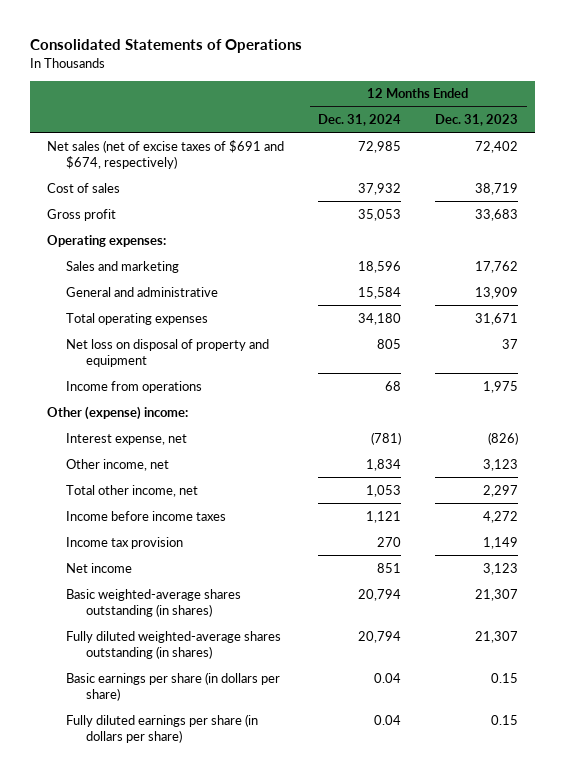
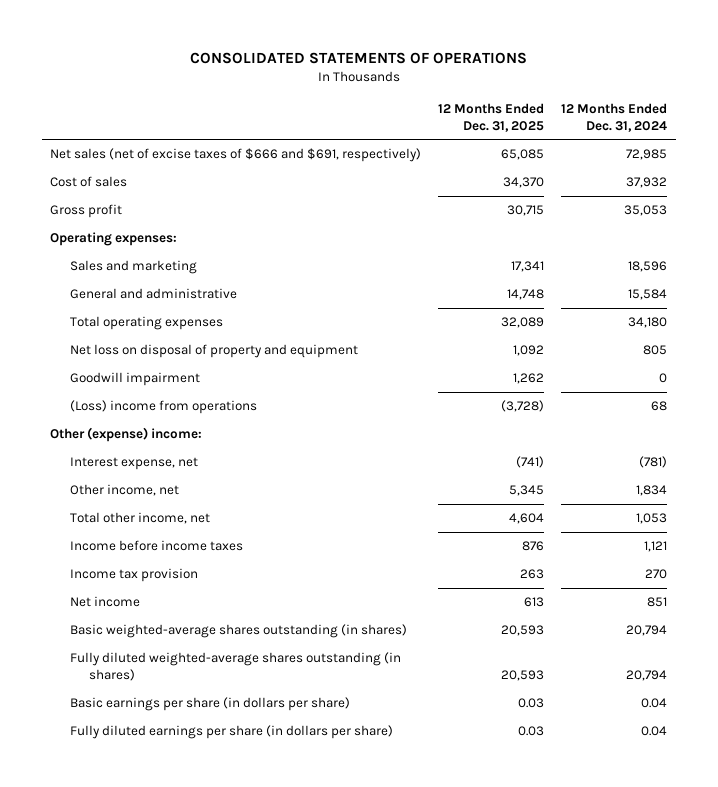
- Consolidated Statements of Operations
+ CONSOLIDATED STATEMENTS OF OPERATIONS
- | 12 Months Ended Dec. 31, 2024 | 12 Months Ended Dec. 31, 2023
+ | 12 Months Ended Dec. 31, 2025 | 12 Months Ended Dec. 31, 2024
- Net sales (net of excise taxes of $691 and $674, respectively) | 72,985 | 72,402
+ Net sales (net of excise taxes of $666 and $691, respectively) | 65,085 | 72,985
- Income from operations | 68 | 1,975
+ Goodwill impairment | 1,262 | 0
+ (Loss) income from operations | (3,728) | 68

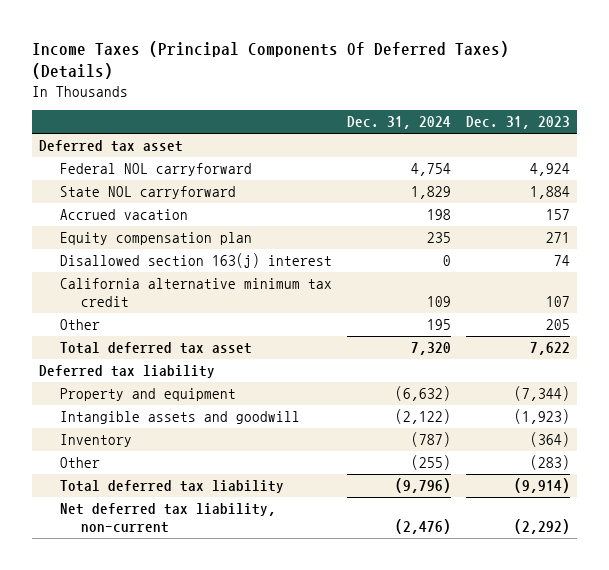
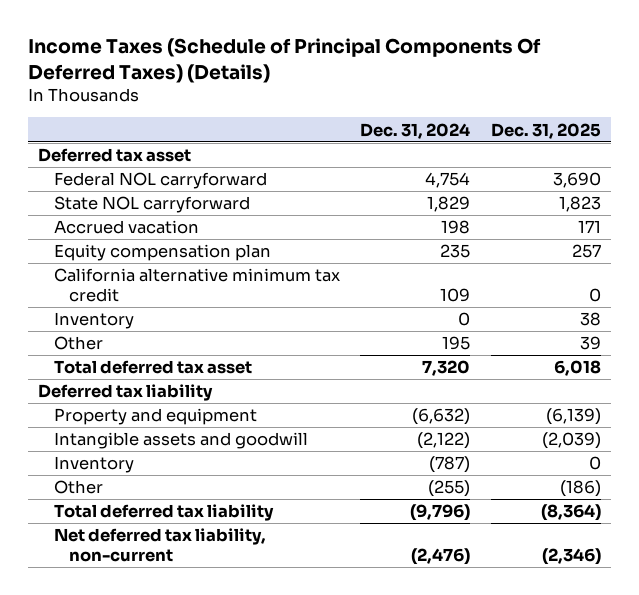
- Income Taxes (Principal Components Of Deferred Taxes) (Details)
+ Income Taxes (Schedule of Principal Components Of Deferred Taxes) (Details)
- | Dec. 31, 2024 | Dec. 31, 2023
+ | Dec. 31, 2024 | Dec. 31, 2025
- Disallowed section 163(j) interest | 0 | 74
+ Inventory | 0 | 38

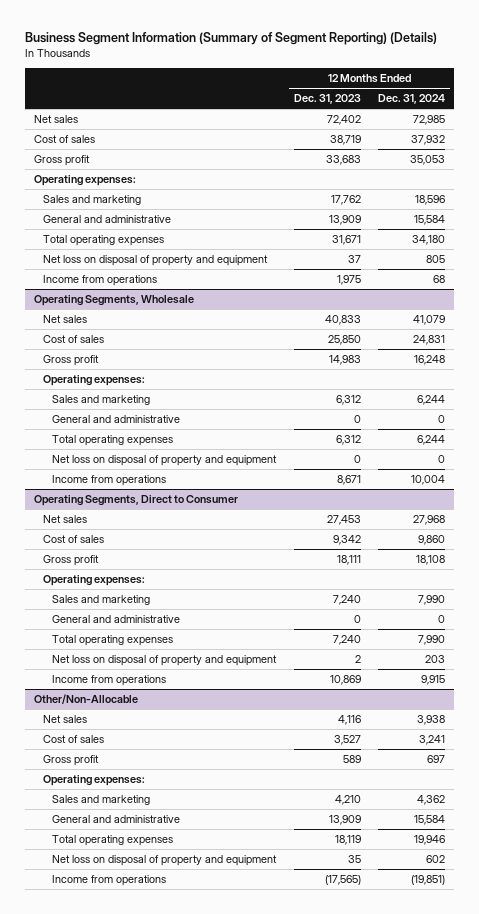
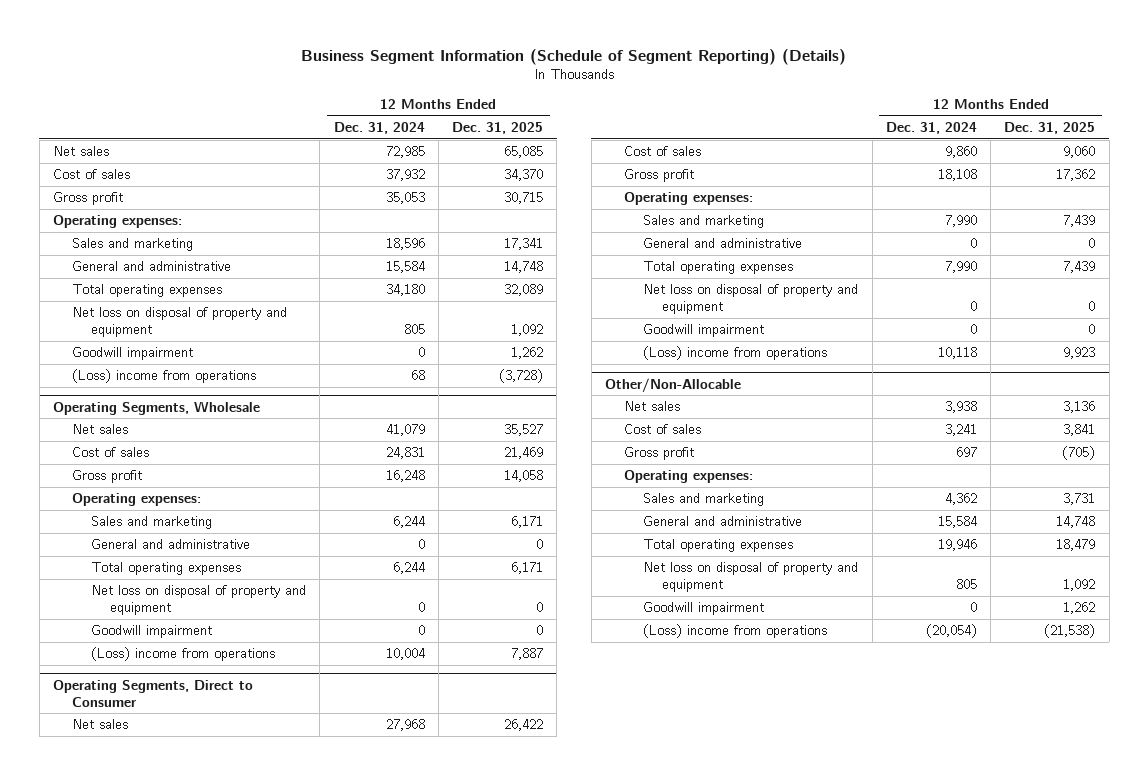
- Business Segment Information (Summary of Segment Reporting) (Details)
+ Business Segment Information (Schedule of Segment Reporting) (Details)
- | 12 Months Ended Dec. 31, 2023 | 12 Months Ended Dec. 31, 2024
+ | 12 Months Ended Dec. 31, 2024 | 12 Months Ended Dec. 31, 2025
- Income from operations | 1,975 | 68
+ Goodwill impairment | 0 | 1,262
+ (Loss) income from operations | 68 | (3,728)
@ Operating Segments, Wholesale
- Income from operations | 8,671 | 10,004
+ Goodwill impairment | 0 | 0
+ (Loss) income from operations | 10,004 | 7,887
@ Operating Segments, Direct to Consumer
- Net loss on disposal of property and equipment | 2 | 203
- Income from operations | 10,869 | 9,915
+ Net loss on disposal of property and equipment | 0 | 0
+ Goodwill impairment | 0 | 0
+ (Loss) income from operations | 10,118 | 9,923
@ Other/Non-Allocable
- Net loss on disposal of property and equipment | 35 | 602
- Income from operations | (17,565) | (19,851)
+ Net loss on disposal of property and equipment | 805 | 1,092
+ Goodwill impairment | 0 | 1,262
+ (Loss) income from operations | (20,054) | (21,538)

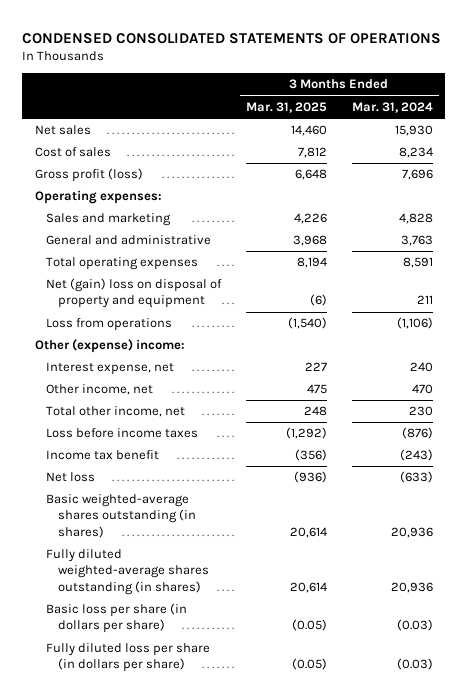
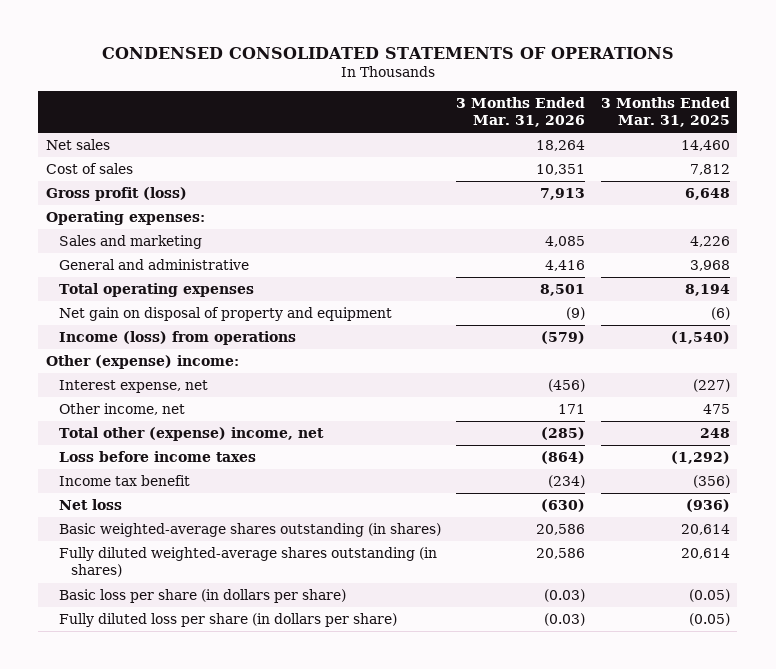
- | 3 Months Ended Mar. 31, 2025 | 3 Months Ended Mar. 31, 2024
+ | 3 Months Ended Mar. 31, 2026 | 3 Months Ended Mar. 31, 2025
- Net (gain) loss on disposal of property and equipment | (6) | 211
- Loss from operations | (1,540) | (1,106)
+ Net gain on disposal of property and equipment | (9) | (6)
+ Income (loss) from operations | (579) | (1,540)
- Interest expense, net | 227 | 240
+ Interest expense, net | (456) | (227)
- Total other income, net | 248 | 230
+ Total other (expense) income, net | (285) | 248

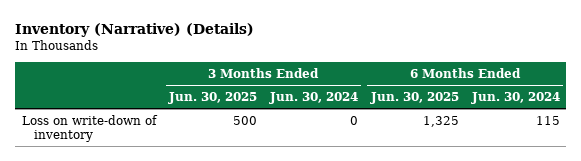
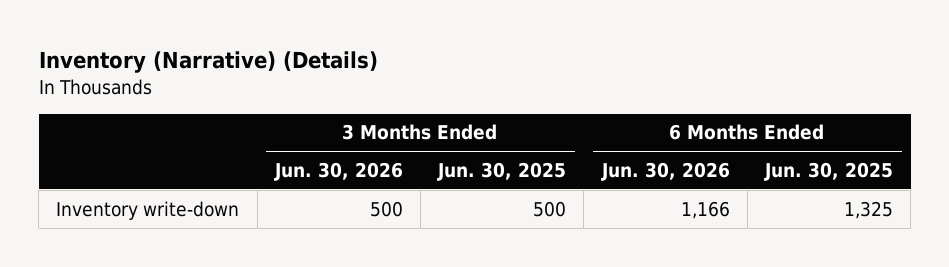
- | 3 Months Ended Jun. 30, 2025 | 3 Months Ended Jun. 30, 2024 | 6 Months Ended Jun. 30, 2025 | 6 Months Ended Jun. 30, 2024
+ | 3 Months Ended Jun. 30, 2026 | 3 Months Ended Jun. 30, 2025 | 6 Months Ended Jun. 30, 2026 | 6 Months Ended Jun. 30, 2025
- Loss on write-down of inventory | 500 | 0 | 1,325 | 115
+ Inventory write-down | 500 | 500 | 1,166 | 1,325

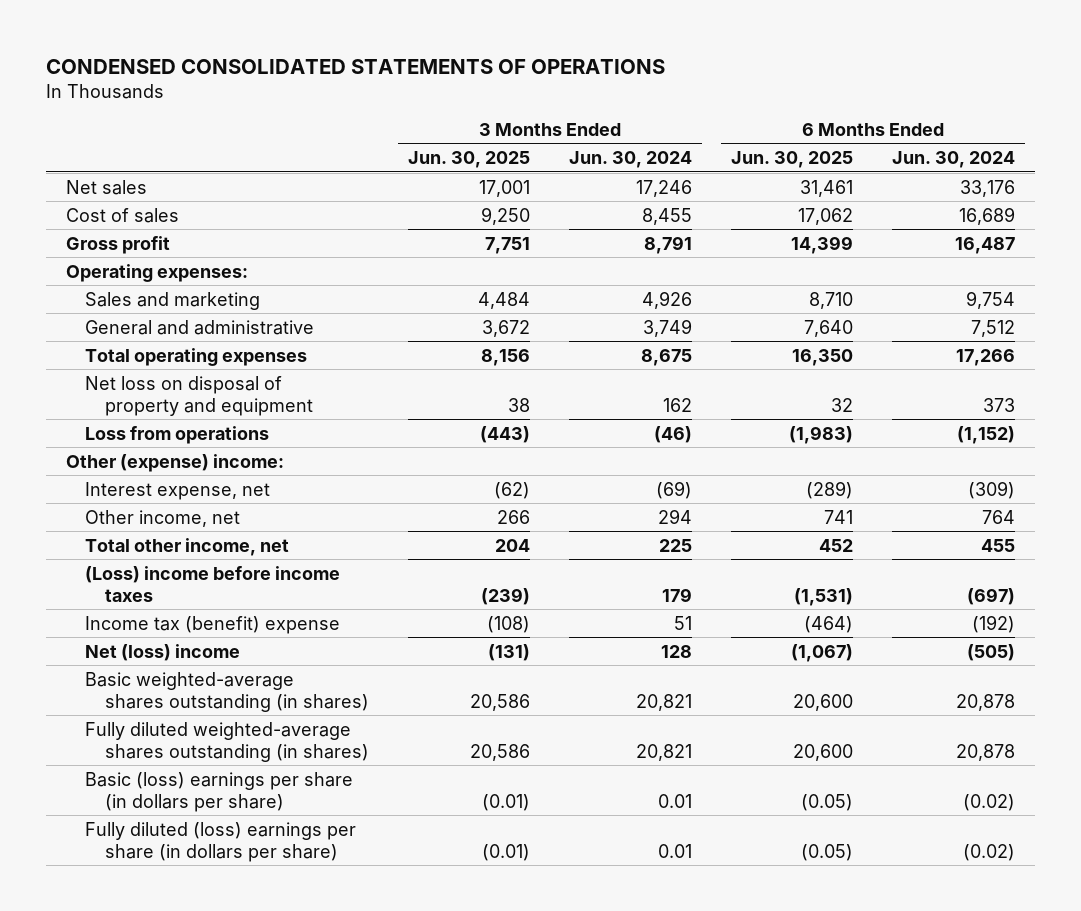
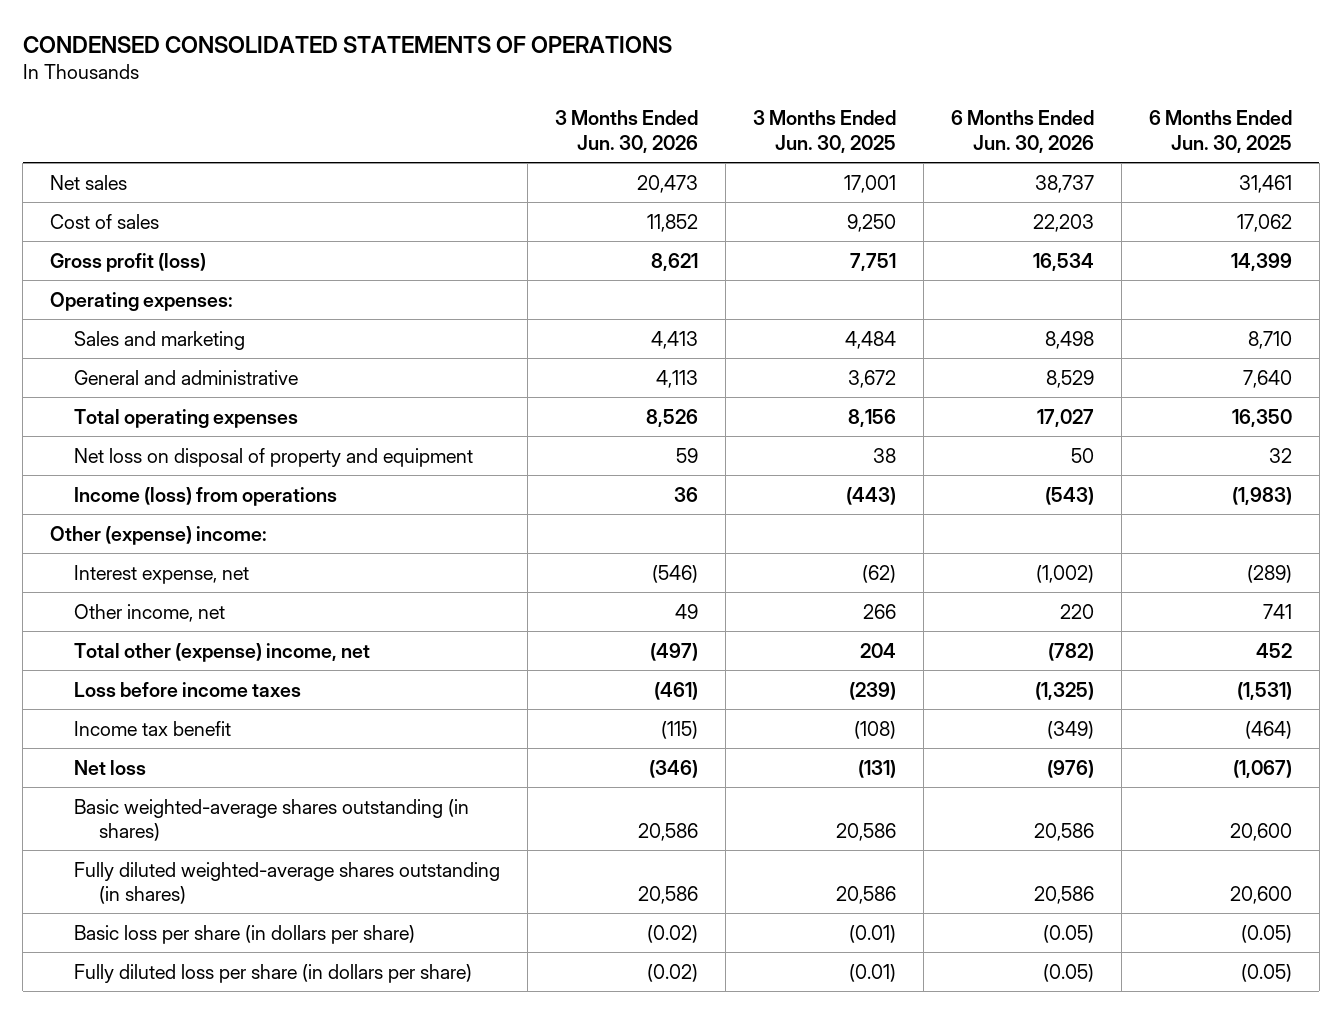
- | 3 Months Ended Jun. 30, 2025 | 3 Months Ended Jun. 30, 2024 | 6 Months Ended Jun. 30, 2025 | 6 Months Ended Jun. 30, 2024
+ | 3 Months Ended Jun. 30, 2026 | 3 Months Ended Jun. 30, 2025 | 6 Months Ended Jun. 30, 2026 | 6 Months Ended Jun. 30, 2025
- Gross profit | 7,751 | 8,791 | 14,399 | 16,487
+ Gross profit (loss) | 8,621 | 7,751 | 16,534 | 14,399
- Loss from operations | (443) | (46) | (1,983) | (1,152)
+ Income (loss) from operations | 36 | (443) | (543) | (1,983)
- Total other income, net | 204 | 225 | 452 | 455
- (Loss) income before income taxes | (239) | 179 | (1,531) | (697)
- Income tax (benefit) expense | (108) | 51 | (464) | (192)
- Net (loss) income | (131) | 128 | (1,067) | (505)
+ Total other (expense) income, net | (497) | 204 | (782) | 452
+ Loss before income taxes | (461) | (239) | (1,325) | (1,531)
+ Income tax benefit | (115) | (108) | (349) | (464)
+ Net loss | (346) | (131) | (976) | (1,067)
- Basic (loss) earnings per share (in dollars per share) | (0.01) | 0.01 | (0.05) | (0.02)
- Fully diluted (loss) earnings per share (in dollars per share) | (0.01) | 0.01 | (0.05) | (0.02)
+ Basic loss per share (in dollars per share) | (0.02) | (0.01) | (0.05) | (0.05)
+ Fully diluted loss per share (in dollars per share) | (0.02) | (0.01) | (0.05) | (0.05)

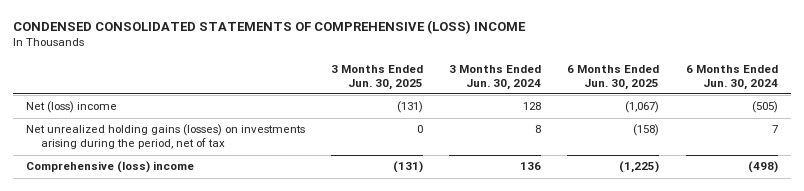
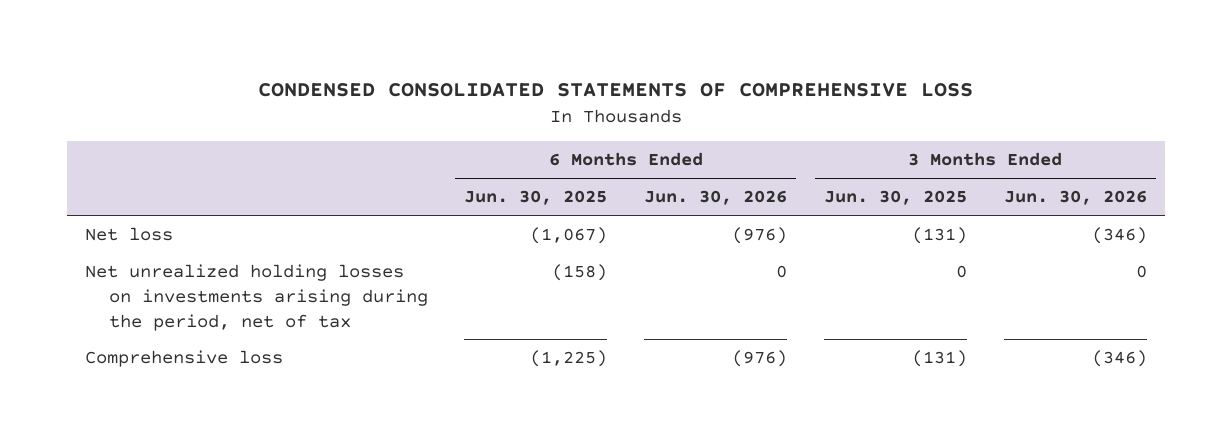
- CONDENSED CONSOLIDATED STATEMENTS OF COMPREHENSIVE (LOSS) INCOME
+ CONDENSED CONSOLIDATED STATEMENTS OF COMPREHENSIVE LOSS
- | 3 Months Ended Jun. 30, 2025 | 3 Months Ended Jun. 30, 2024 | 6 Months Ended Jun. 30, 2025 | 6 Months Ended Jun. 30, 2024
+ | 6 Months Ended Jun. 30, 2025 | 6 Months Ended Jun. 30, 2026 | 3 Months Ended Jun. 30, 2025 | 3 Months Ended Jun. 30, 2026
- Net (loss) income | (131) | 128 | (1,067) | (505)
- Net unrealized holding gains (losses) on investments arising during the period, net of tax | 0 | 8 | (158) | 7
- Comprehensive (loss) income | (131) | 136 | (1,225) | (498)
+ Net loss | (1,067) | (976) | (131) | (346)
+ Net unrealized holding losses on investments arising during the period, net of tax | (158) | 0 | 0 | 0
+ Comprehensive loss | (1,225) | (976) | (131) | (346)

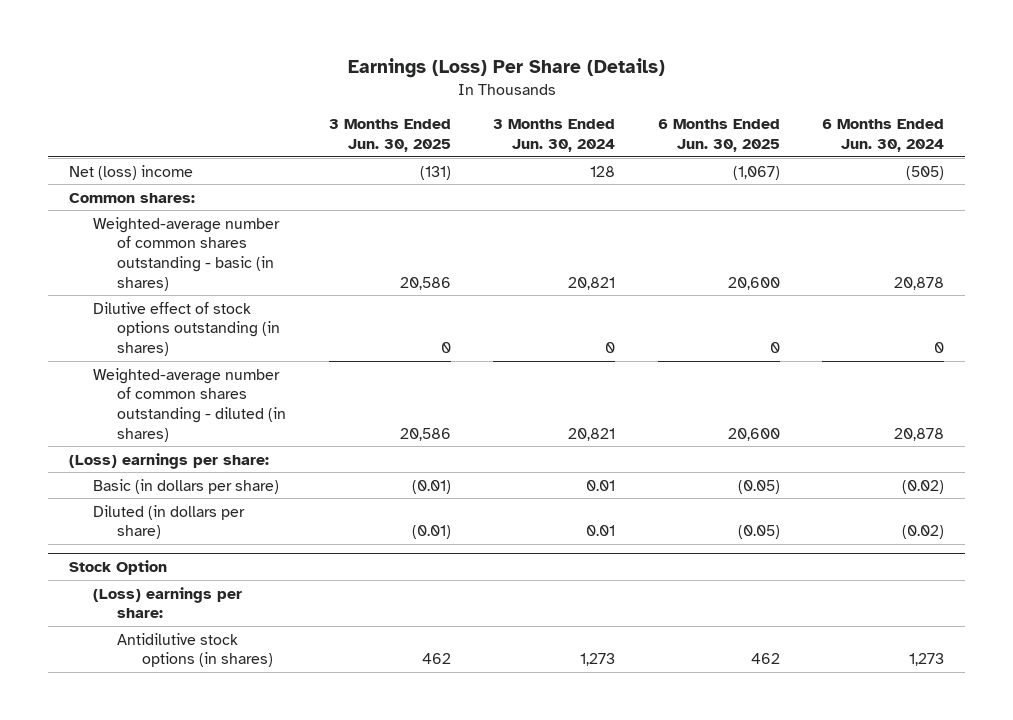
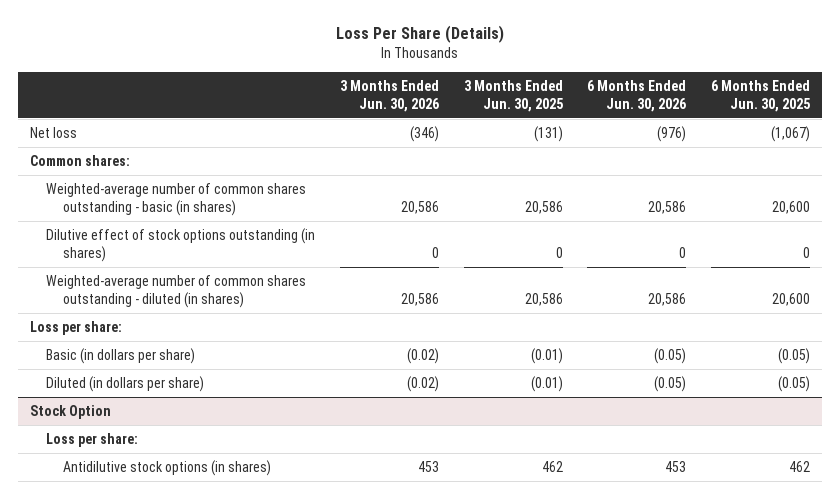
- Earnings (Loss) Per Share (Details)
+ Loss Per Share (Details)
- | 3 Months Ended Jun. 30, 2025 | 3 Months Ended Jun. 30, 2024 | 6 Months Ended Jun. 30, 2025 | 6 Months Ended Jun. 30, 2024
+ | 3 Months Ended Jun. 30, 2026 | 3 Months Ended Jun. 30, 2025 | 6 Months Ended Jun. 30, 2026 | 6 Months Ended Jun. 30, 2025
- Net (loss) income | (131) | 128 | (1,067) | (505)
+ Net loss | (346) | (131) | (976) | (1,067)
- (Loss) earnings per share:
+ Loss per share:
@ Stock Option
- (Loss) earnings per share:
+ Loss per share:

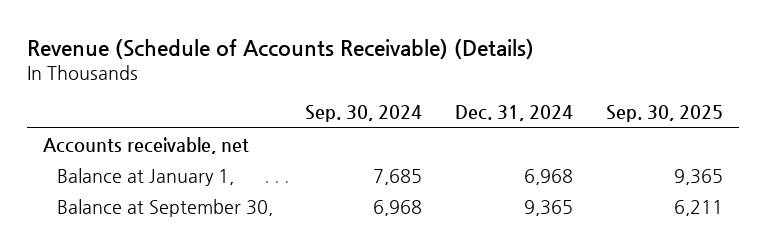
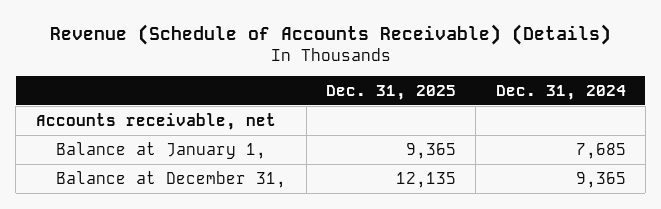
- | Sep. 30, 2024 | Dec. 31, 2024 | Sep. 30, 2025
+ | Dec. 31, 2025 | Dec. 31, 2024
- Balance at January 1, | 7,685 | 6,968 | 9,365
- Balance at September 30, | 6,968 | 9,365 | 6,211
+ Balance at January 1, | 9,365 | 7,685
+ Balance at December 31, | 12,135 | 9,365

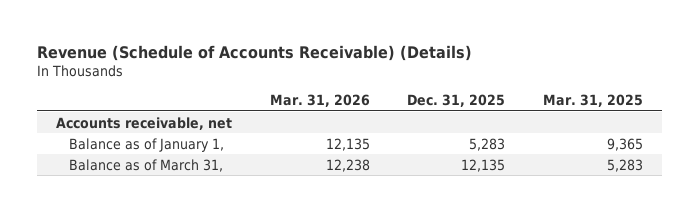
- | Dec. 31, 2025 | Dec. 31, 2024
+ | Mar. 31, 2026 | Dec. 31, 2025 | Mar. 31, 2025
- Balance at January 1, | 9,365 | 7,685
- Balance at December 31, | 12,135 | 9,365
+ Balance as of January 1, | 12,135 | 5,283 | 9,365
+ Balance as of March 31, | 12,238 | 12,135 | 5,283

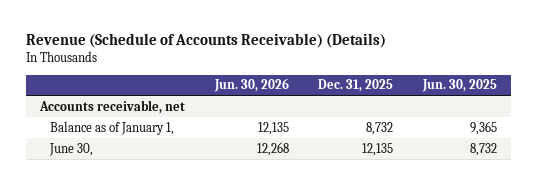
- | Mar. 31, 2026 | Dec. 31, 2025 | Mar. 31, 2025
+ | Jun. 30, 2026 | Dec. 31, 2025 | Jun. 30, 2025
- Balance as of January 1, | 12,135 | 5,283 | 9,365
- Balance as of March 31, | 12,238 | 12,135 | 5,283
+ Balance as of January 1, | 12,135 | 8,732 | 9,365
+ June 30, | 12,268 | 12,135 | 8,732

